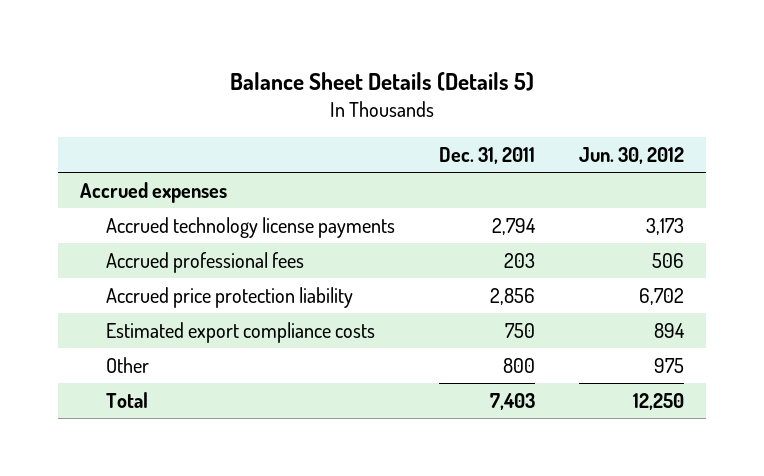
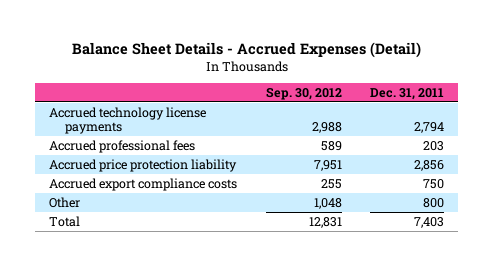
- Balance Sheet Details (Details 5)
+ Balance Sheet Details - Accrued Expenses (Detail)
- | Dec. 31, 2011 | Jun. 30, 2012
+ | Sep. 30, 2012 | Dec. 31, 2011
- Accrued expenses
- Estimated export compliance costs | 750 | 894
+ Accrued export compliance costs | 255 | 750

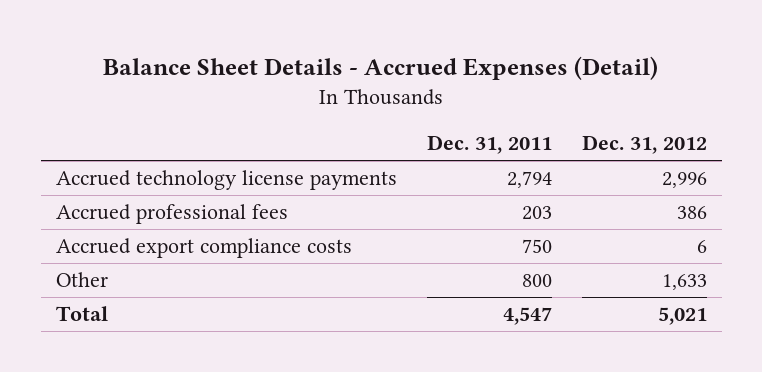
- | Sep. 30, 2012 | Dec. 31, 2011
+ | Dec. 31, 2011 | Dec. 31, 2012
- Accrued price protection liability | 7,951 | 2,856
- Total | 12,831 | 7,403
+ Total | 4,547 | 5,021

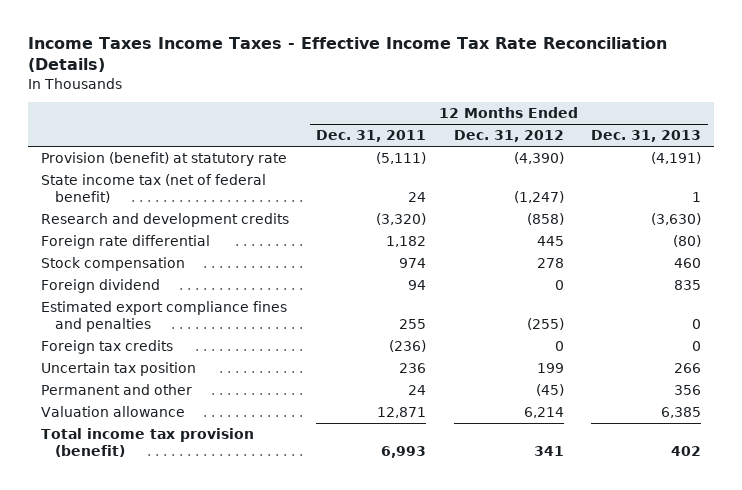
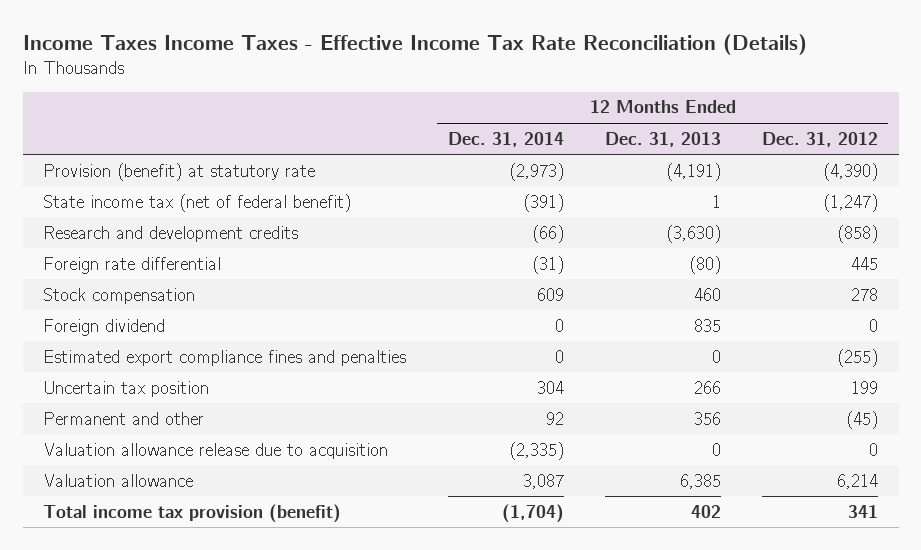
- | 12 Months Ended Dec. 31, 2011 | 12 Months Ended Dec. 31, 2012 | 12 Months Ended Dec. 31, 2013
+ | 12 Months Ended Dec. 31, 2014 | 12 Months Ended Dec. 31, 2013 | 12 Months Ended Dec. 31, 2012
- Foreign tax credits | (236) | 0 | 0
+ Valuation allowance release due to acquisition | (2,335) | 0 | 0

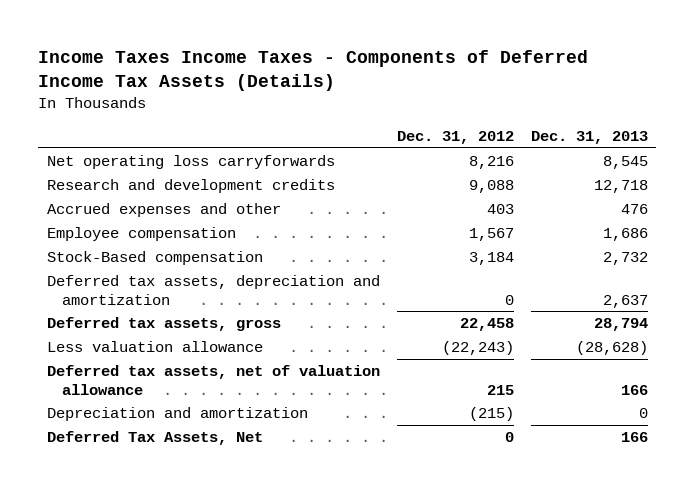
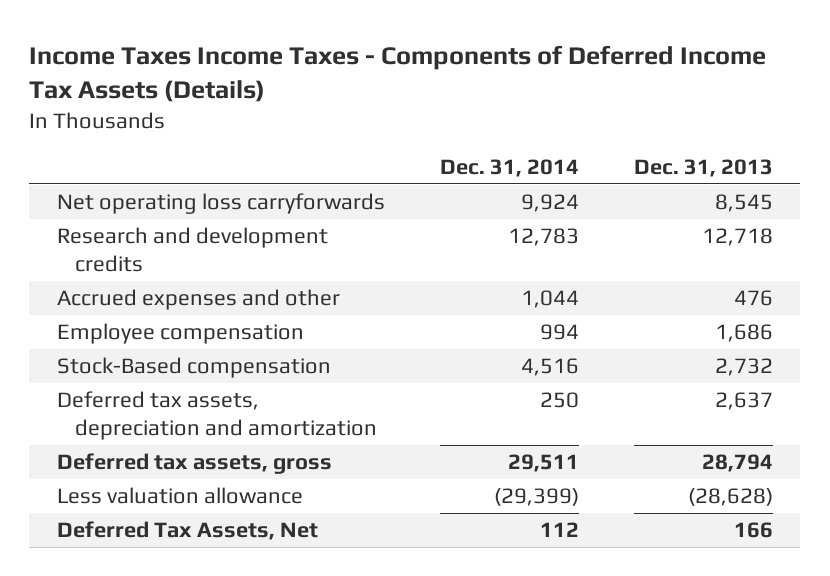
- | Dec. 31, 2012 | Dec. 31, 2013
+ | Dec. 31, 2014 | Dec. 31, 2013
- Deferred tax assets, net of valuation allowance | 215 | 166
- Depreciation and amortization | (215) | 0

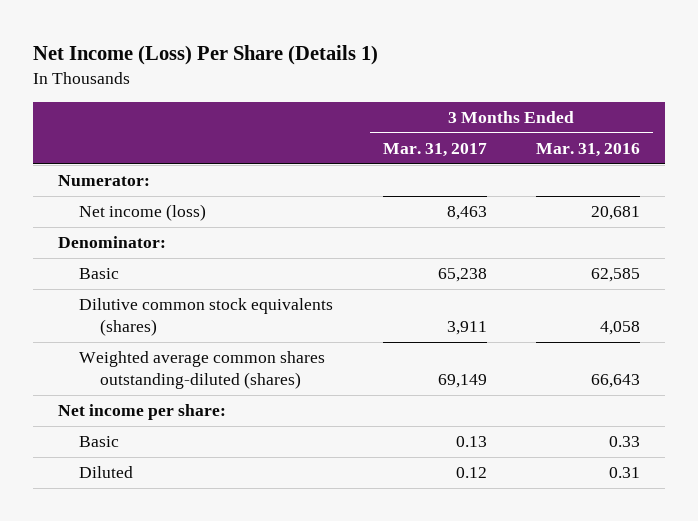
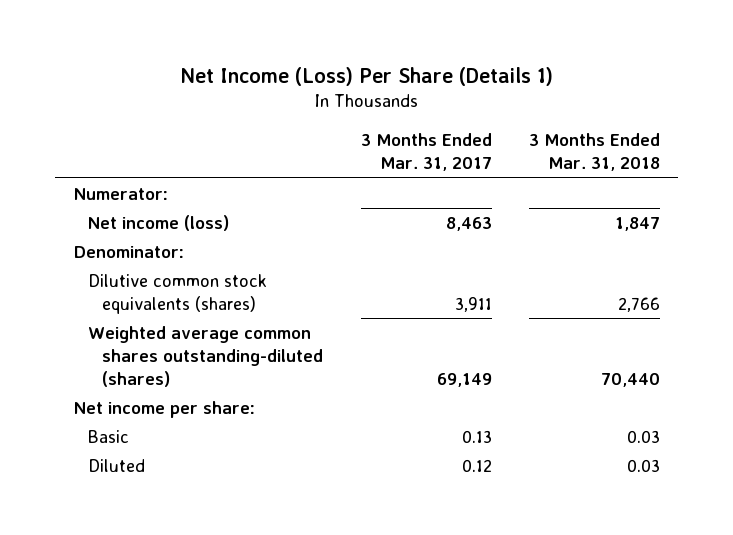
- | 3 Months Ended Mar. 31, 2017 | 3 Months Ended Mar. 31, 2016
+ | 3 Months Ended Mar. 31, 2017 | 3 Months Ended Mar. 31, 2018
- Basic | 65,238 | 62,585

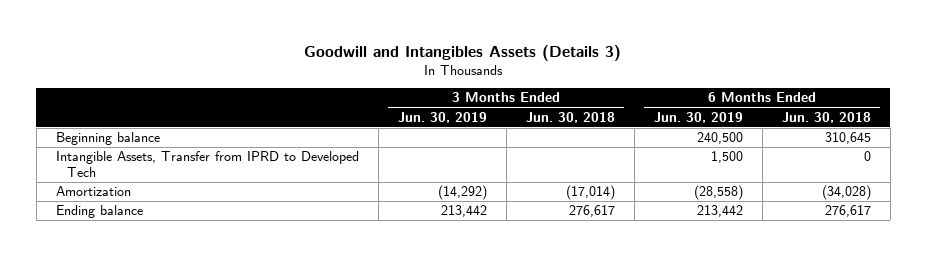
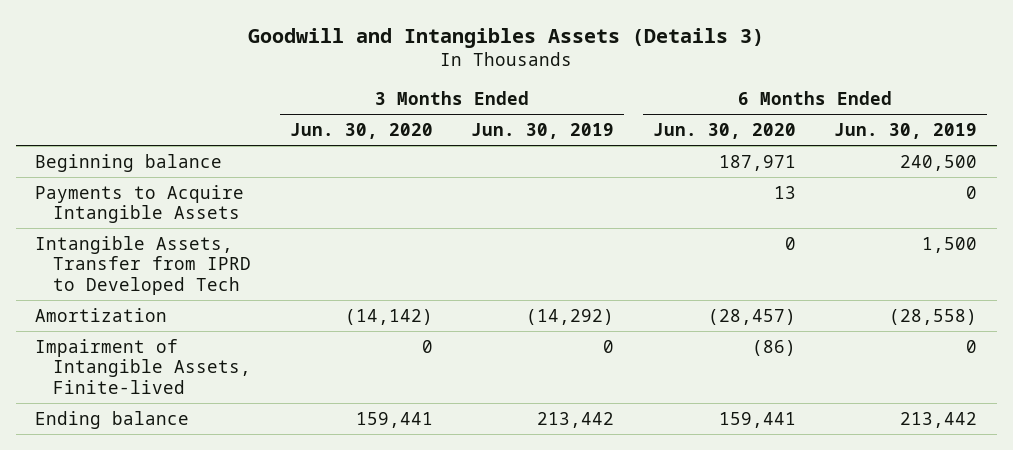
- | 3 Months Ended Jun. 30, 2019 | 3 Months Ended Jun. 30, 2018 | 6 Months Ended Jun. 30, 2019 | 6 Months Ended Jun. 30, 2018
+ | 3 Months Ended Jun. 30, 2020 | 3 Months Ended Jun. 30, 2019 | 6 Months Ended Jun. 30, 2020 | 6 Months Ended Jun. 30, 2019
+ Payments to Acquire Intangible Assets | | | 13 | 0
+ Impairment of Intangible Assets, Finite-lived | 0 | 0 | (86) | 0

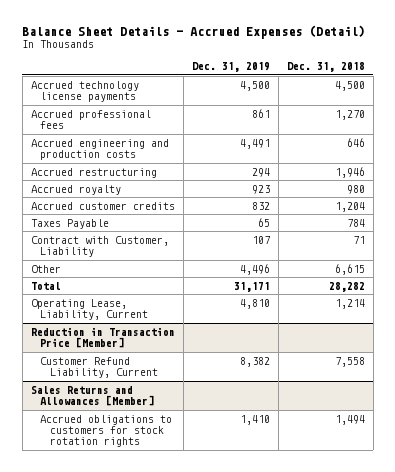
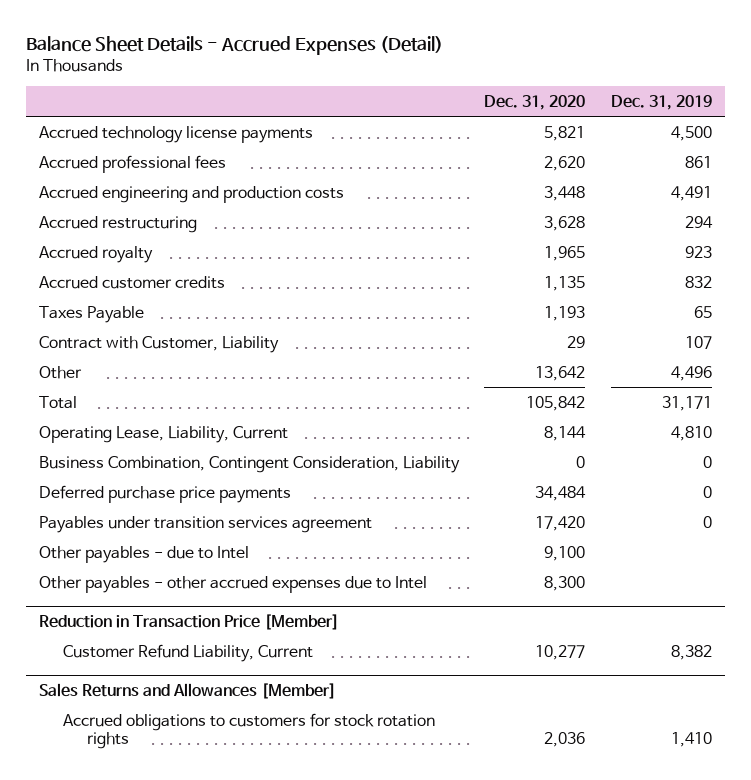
- | Dec. 31, 2019 | Dec. 31, 2018
+ | Dec. 31, 2020 | Dec. 31, 2019
+ Business Combination, Contingent Consideration, Liability | 0 | 0
+ Deferred purchase price payments | 34,484 | 0
+ Payables under transition services agreement | 17,420 | 0
+ Other payables - due to Intel | 9,100 |
+ Other payables - other accrued expenses due to Intel | 8,300 |

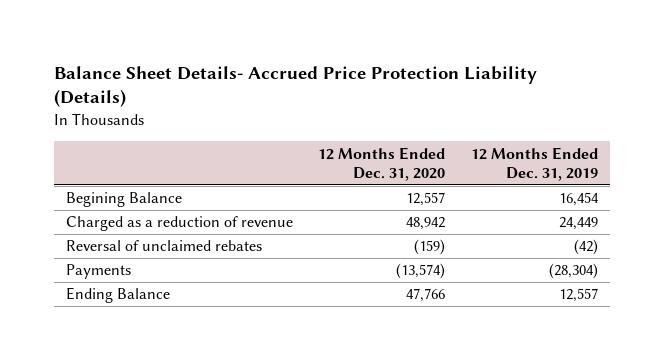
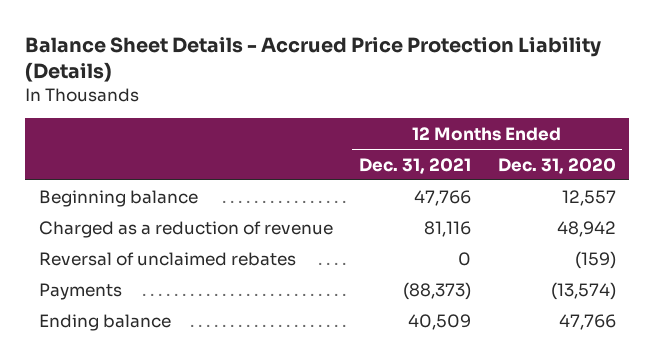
- Balance Sheet Details- Accrued Price Protection Liability (Details)
+ Balance Sheet Details - Accrued Price Protection Liability (Details)
- | 12 Months Ended Dec. 31, 2020 | 12 Months Ended Dec. 31, 2019
+ | 12 Months Ended Dec. 31, 2021 | 12 Months Ended Dec. 31, 2020
- Begining Balance | 12,557 | 16,454
+ Beginning balance | 47,766 | 12,557
- Ending Balance | 47,766 | 12,557
+ Ending balance | 40,509 | 47,766

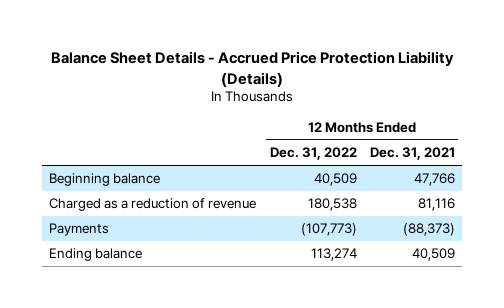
- | 12 Months Ended Dec. 31, 2021 | 12 Months Ended Dec. 31, 2020
+ | 12 Months Ended Dec. 31, 2022 | 12 Months Ended Dec. 31, 2021
- Reversal of unclaimed rebates | 0 | (159)

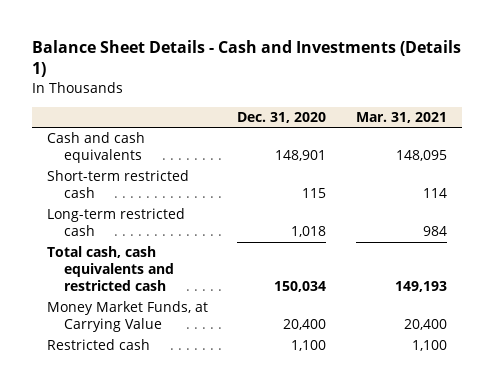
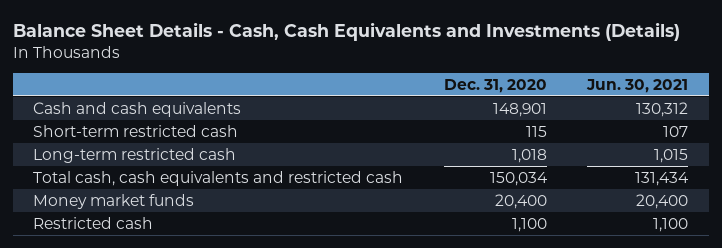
- Balance Sheet Details - Cash and Investments (Details 1)
+ Balance Sheet Details - Cash, Cash Equivalents and Investments (Details)
- | Dec. 31, 2020 | Mar. 31, 2021
+ | Dec. 31, 2020 | Jun. 30, 2021
- Money Market Funds, at Carrying Value | 20,400 | 20,400
+ Money market funds | 20,400 | 20,400

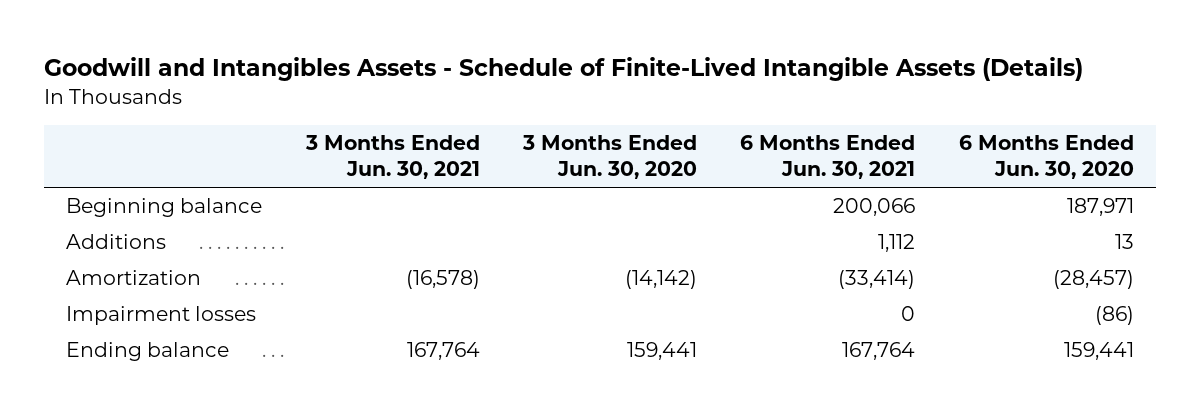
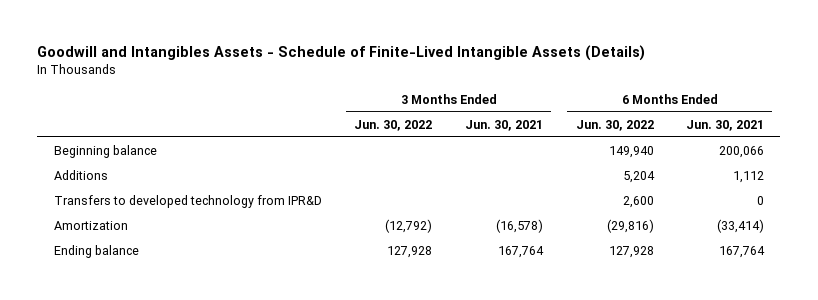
- | 3 Months Ended Jun. 30, 2021 | 3 Months Ended Jun. 30, 2020 | 6 Months Ended Jun. 30, 2021 | 6 Months Ended Jun. 30, 2020
+ | 3 Months Ended Jun. 30, 2022 | 3 Months Ended Jun. 30, 2021 | 6 Months Ended Jun. 30, 2022 | 6 Months Ended Jun. 30, 2021
+ Transfers to developed technology from IPR&D | | | 2,600 | 0
- Impairment losses | | | 0 | (86)

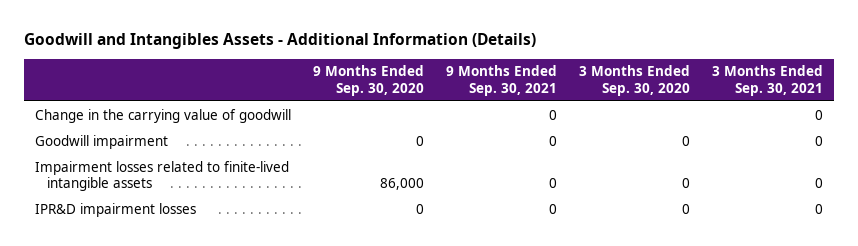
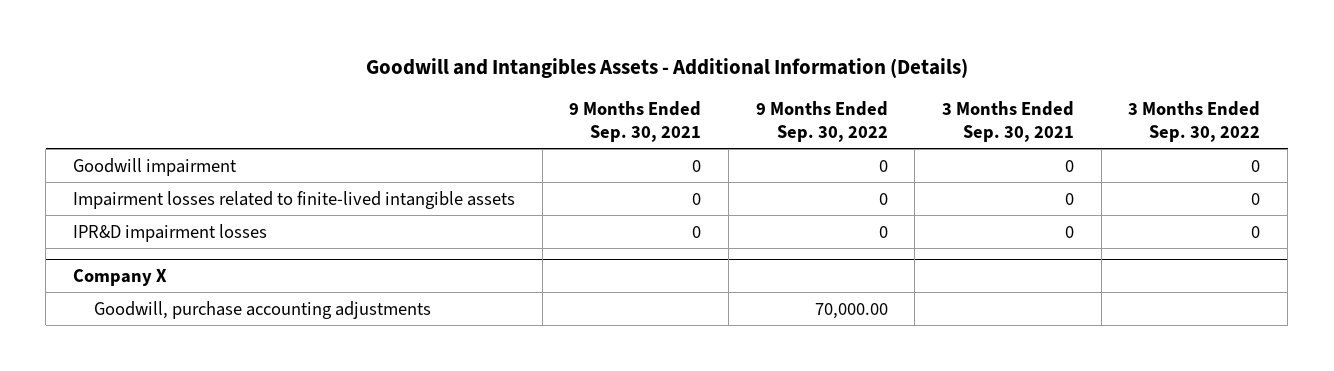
- | 9 Months Ended Sep. 30, 2020 | 9 Months Ended Sep. 30, 2021 | 3 Months Ended Sep. 30, 2020 | 3 Months Ended Sep. 30, 2021
+ | 9 Months Ended Sep. 30, 2021 | 9 Months Ended Sep. 30, 2022 | 3 Months Ended Sep. 30, 2021 | 3 Months Ended Sep. 30, 2022
- Change in the carrying value of goodwill | | 0 | | 0
+ Company X
+ Goodwill, purchase accounting adjustments | | 70,000.00 | |

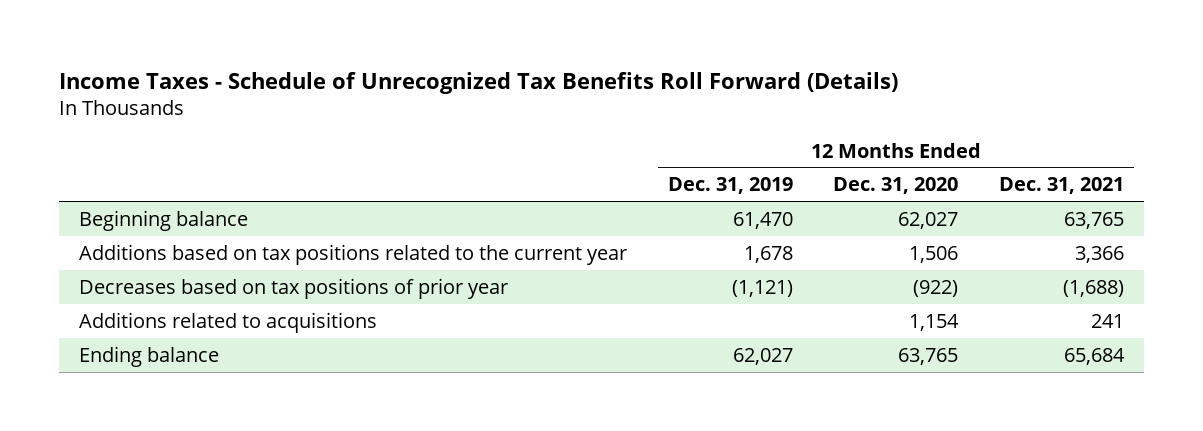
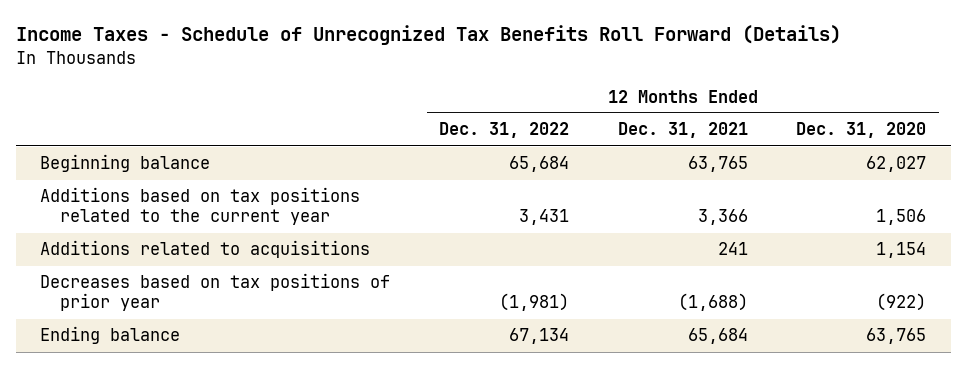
- | 12 Months Ended Dec. 31, 2019 | 12 Months Ended Dec. 31, 2020 | 12 Months Ended Dec. 31, 2021
+ | 12 Months Ended Dec. 31, 2022 | 12 Months Ended Dec. 31, 2021 | 12 Months Ended Dec. 31, 2020
moved down: Decreases based on tax positions of prior year | (1,981) | (1,688) | (922)

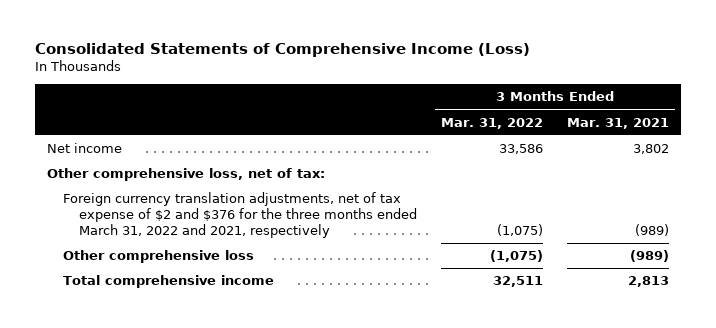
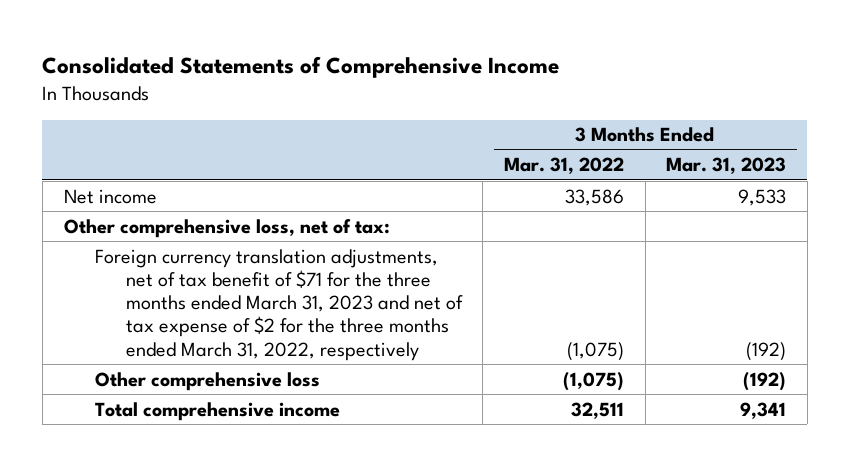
- Consolidated Statements of Comprehensive Income (Loss)
+ Consolidated Statements of Comprehensive Income
- | 3 Months Ended Mar. 31, 2022 | 3 Months Ended Mar. 31, 2021
+ | 3 Months Ended Mar. 31, 2022 | 3 Months Ended Mar. 31, 2023
- Foreign currency translation adjustments, net of tax expense of $2 and $376 for the three months ended March 31, 2022 and 2021, respectively | (1,075) | (989)
+ Foreign currency translation adjustments, net of tax benefit of $71 for the three months ended March 31, 2023 and net of tax expense of $2 for the three months ended March 31, 2022, respectively | (1,075) | (192)

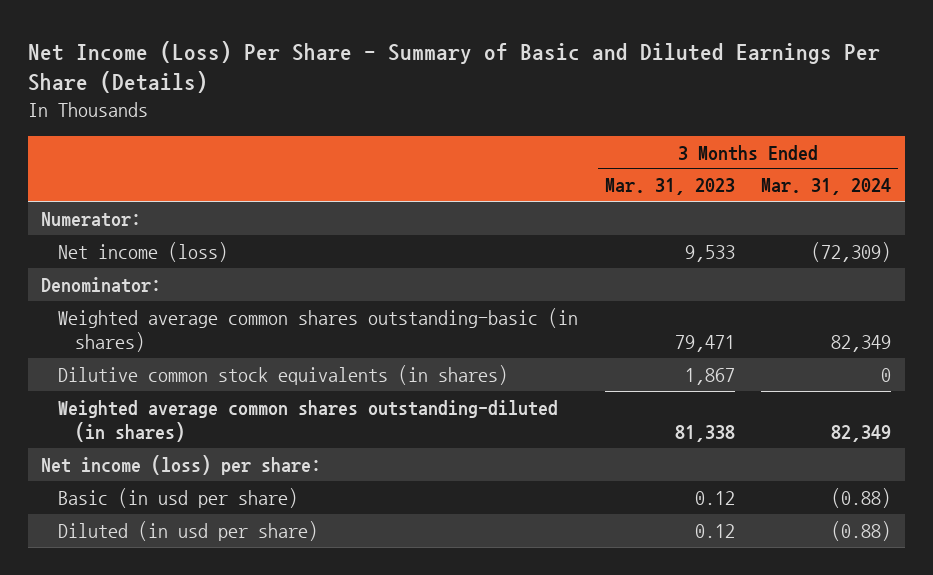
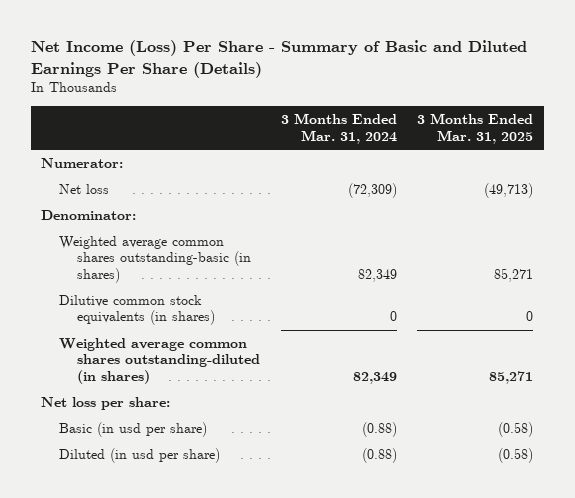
- | 3 Months Ended Mar. 31, 2023 | 3 Months Ended Mar. 31, 2024
+ | 3 Months Ended Mar. 31, 2024 | 3 Months Ended Mar. 31, 2025
- Net income (loss) | 9,533 | (72,309)
+ Net loss | (72,309) | (49,713)
- Net income (loss) per share:
+ Net loss per share:

